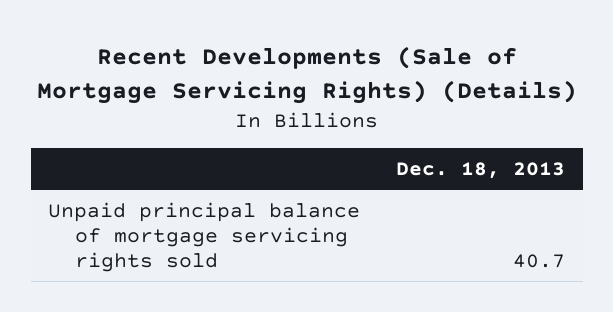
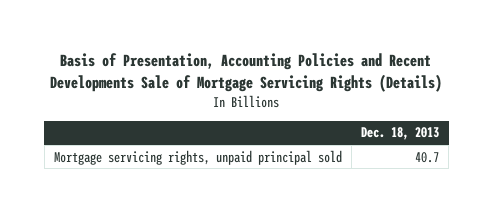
- Recent Developments (Sale of Mortgage Servicing Rights) (Details)
+ Basis of Presentation, Accounting Policies and Recent Developments Sale of Mortgage Servicing Rights (Details)
- Unpaid principal balance of mortgage servicing rights sold | 40.7
+ Mortgage servicing rights, unpaid principal sold | 40.7

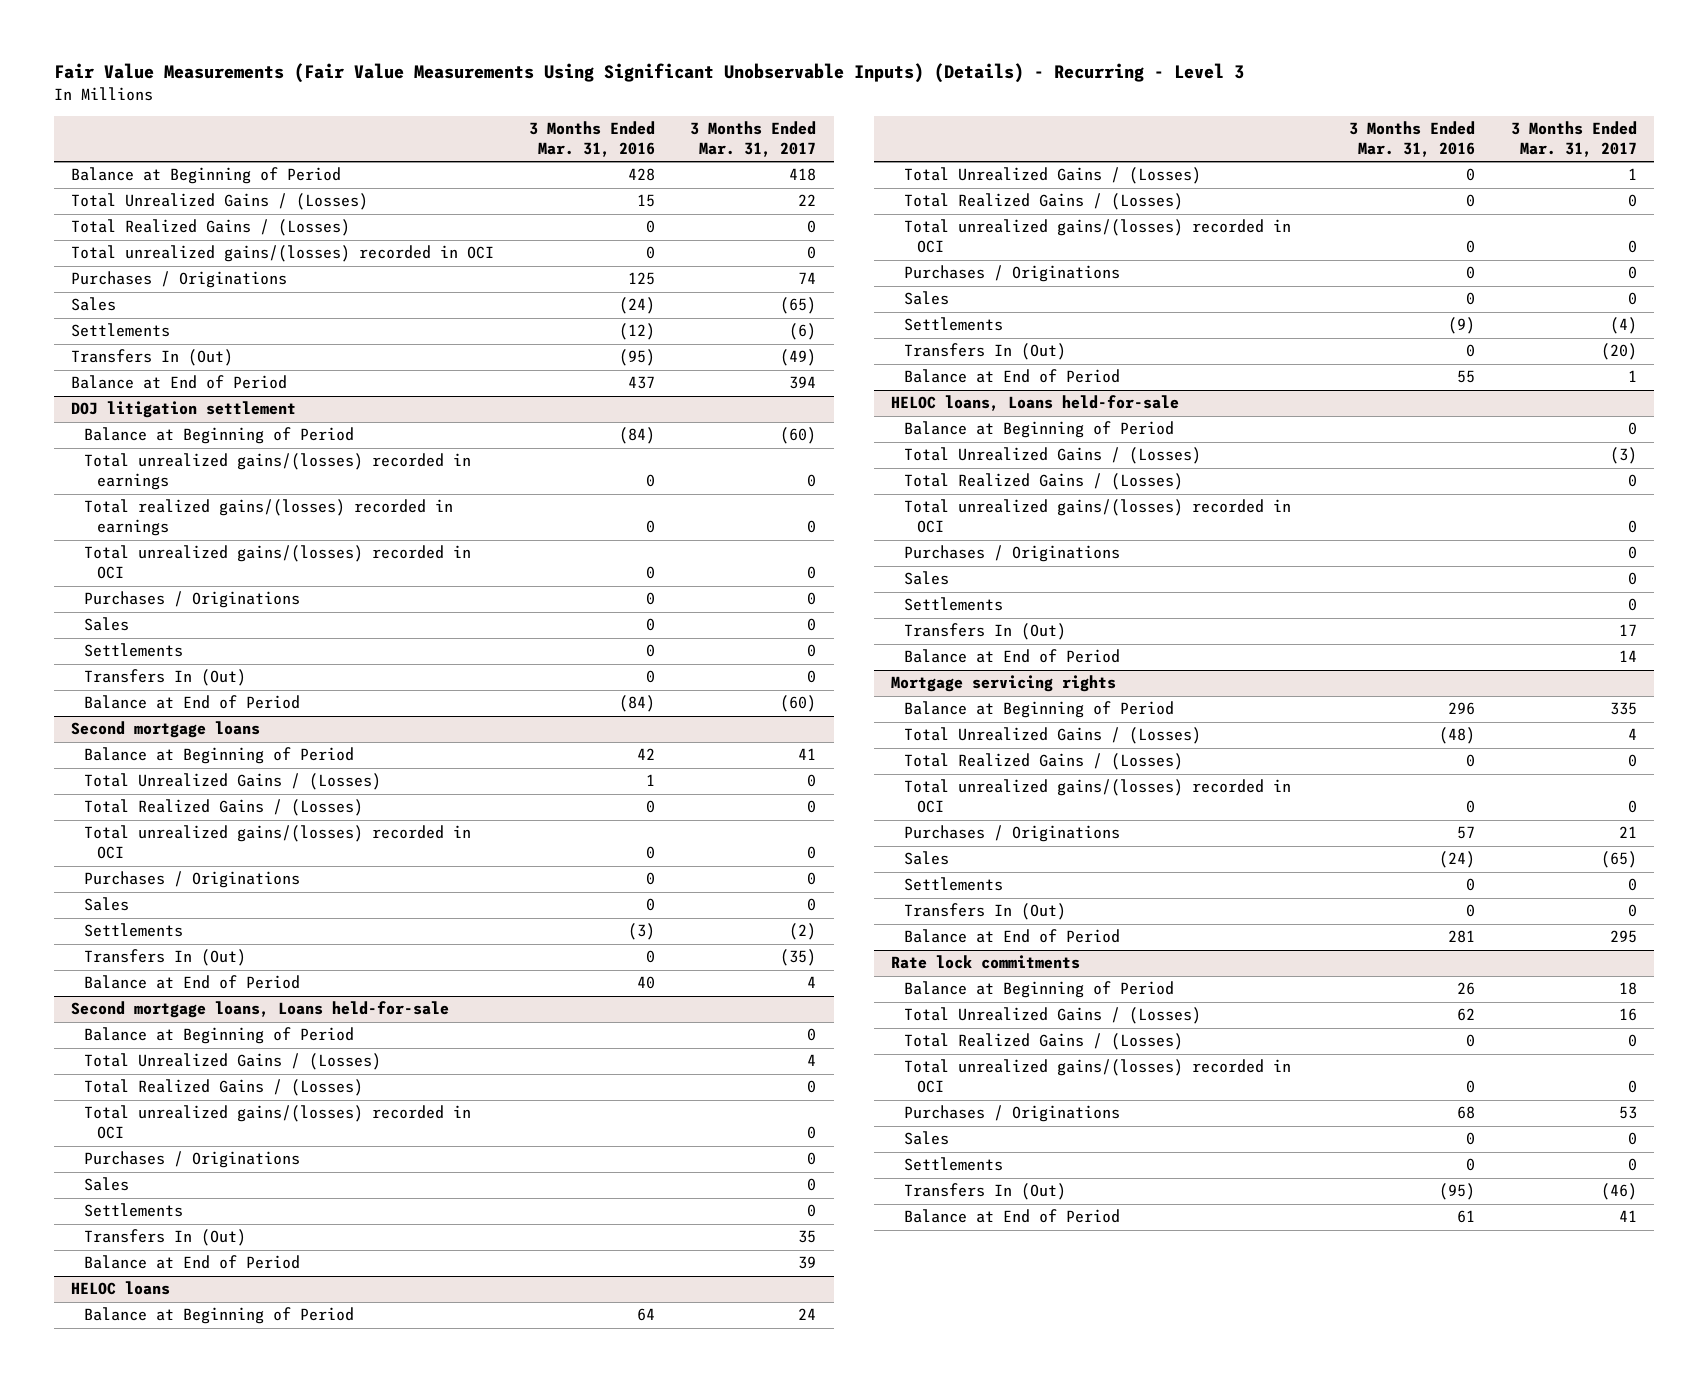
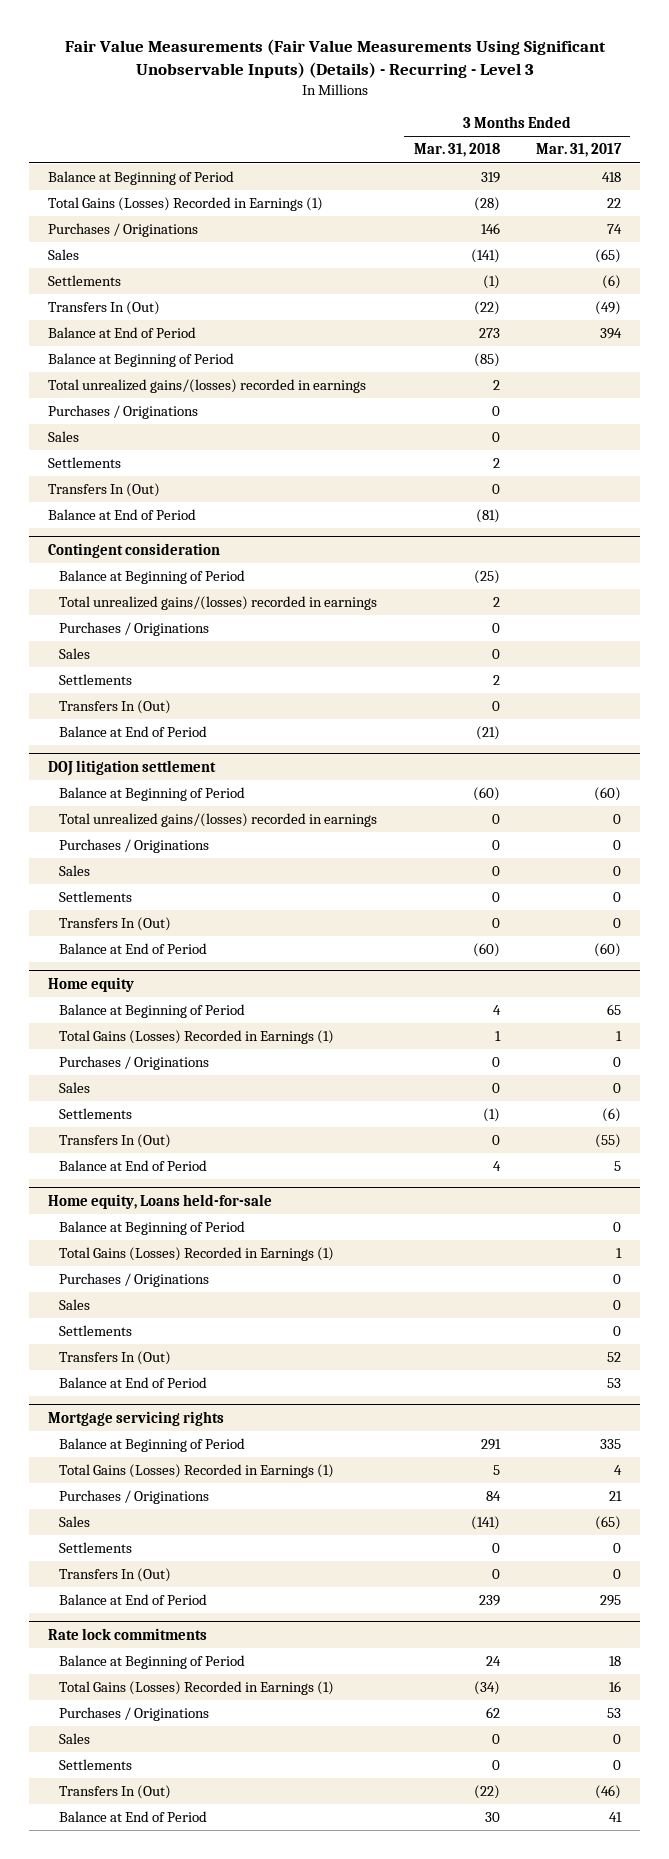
- | 3 Months Ended Mar. 31, 2016 | 3 Months Ended Mar. 31, 2017
+ | 3 Months Ended Mar. 31, 2018 | 3 Months Ended Mar. 31, 2017
- Total Unrealized Gains / (Losses) | 15 | 22
- Total Realized Gains / (Losses) | 0 | 0
- Total unrealized gains/(losses) recorded in OCI | 0 | 0
+ Total Gains (Losses) Recorded in Earnings (1) | (28) | 22
+ Balance at Beginning of Period | (85) |
+ Total unrealized gains/(losses) recorded in earnings | 2 |
+ Purchases / Originations | 0 |
+ Sales | 0 |
+ Settlements | 2 |
+ Transfers In (Out) | 0 |
+ Balance at End of Period | (81) |
+ Contingent consideration
+ Balance at Beginning of Period | (25) |
+ Total unrealized gains/(losses) recorded in earnings | 2 |
+ Purchases / Originations | 0 |
+ Sales | 0 |
+ Settlements | 2 |
+ Transfers In (Out) | 0 |
+ Balance at End of Period | (21) |
@ DOJ litigation settlement
- Total realized gains/(losses) recorded in earnings | 0 | 0
- Total unrealized gains/(losses) recorded in OCI | 0 | 0
- Second mortgage loans
- Balance at Beginning of Period | 42 | 41
- Total Unrealized Gains / (Losses) | 1 | 0
- Total Realized Gains / (Losses) | 0 | 0
- Total unrealized gains/(losses) recorded in OCI | 0 | 0
- Purchases / Originations | 0 | 0
- Sales | 0 | 0
- Settlements | (3) | (2)
- Transfers In (Out) | 0 | (35)
- Balance at End of Period | 40 | 4
- Second mortgage loans, Loans held-for-sale
- Balance at Beginning of Period | | 0
- Total Unrealized Gains / (Losses) | | 4
- Total Realized Gains / (Losses) | | 0
- Total unrealized gains/(losses) recorded in OCI | | 0
- Purchases / Originations | | 0
- Sales | | 0
- Settlements | | 0
- Transfers In (Out) | | 35
- Balance at End of Period | | 39
- HELOC loans
- Balance at Beginning of Period | 64 | 24
- Total Unrealized Gains / (Losses) | 0 | 1
- Total Realized Gains / (Losses) | 0 | 0
- Total unrealized gains/(losses) recorded in OCI | 0 | 0
+ Home equity
+ Balance at Beginning of Period | 4 | 65
+ Total Gains (Losses) Recorded in Earnings (1) | 1 | 1
- Settlements | (9) | (4)
- Transfers In (Out) | 0 | (20)
- Balance at End of Period | 55 | 1
- HELOC loans, Loans held-for-sale
+ Settlements | (1) | (6)
+ Transfers In (Out) | 0 | (55)
+ Balance at End of Period | 4 | 5
+ Home equity, Loans held-for-sale
- Total Unrealized Gains / (Losses) | | (3)
- Total Realized Gains / (Losses) | | 0
- Total unrealized gains/(losses) recorded in OCI | | 0
+ Total Gains (Losses) Recorded in Earnings (1) | | 1
- Transfers In (Out) | | 17
- Balance at End of Period | | 14
+ Transfers In (Out) | | 52
+ Balance at End of Period | | 53
@ Mortgage servicing rights
- Total Unrealized Gains / (Losses) | (48) | 4
- Total Realized Gains / (Losses) | 0 | 0
- Total unrealized gains/(losses) recorded in OCI | 0 | 0
+ Total Gains (Losses) Recorded in Earnings (1) | 5 | 4
@ Rate lock commitments
- Total Unrealized Gains / (Losses) | 62 | 16
- Total Realized Gains / (Losses) | 0 | 0
- Total unrealized gains/(losses) recorded in OCI | 0 | 0
+ Total Gains (Losses) Recorded in Earnings (1) | (34) | 16

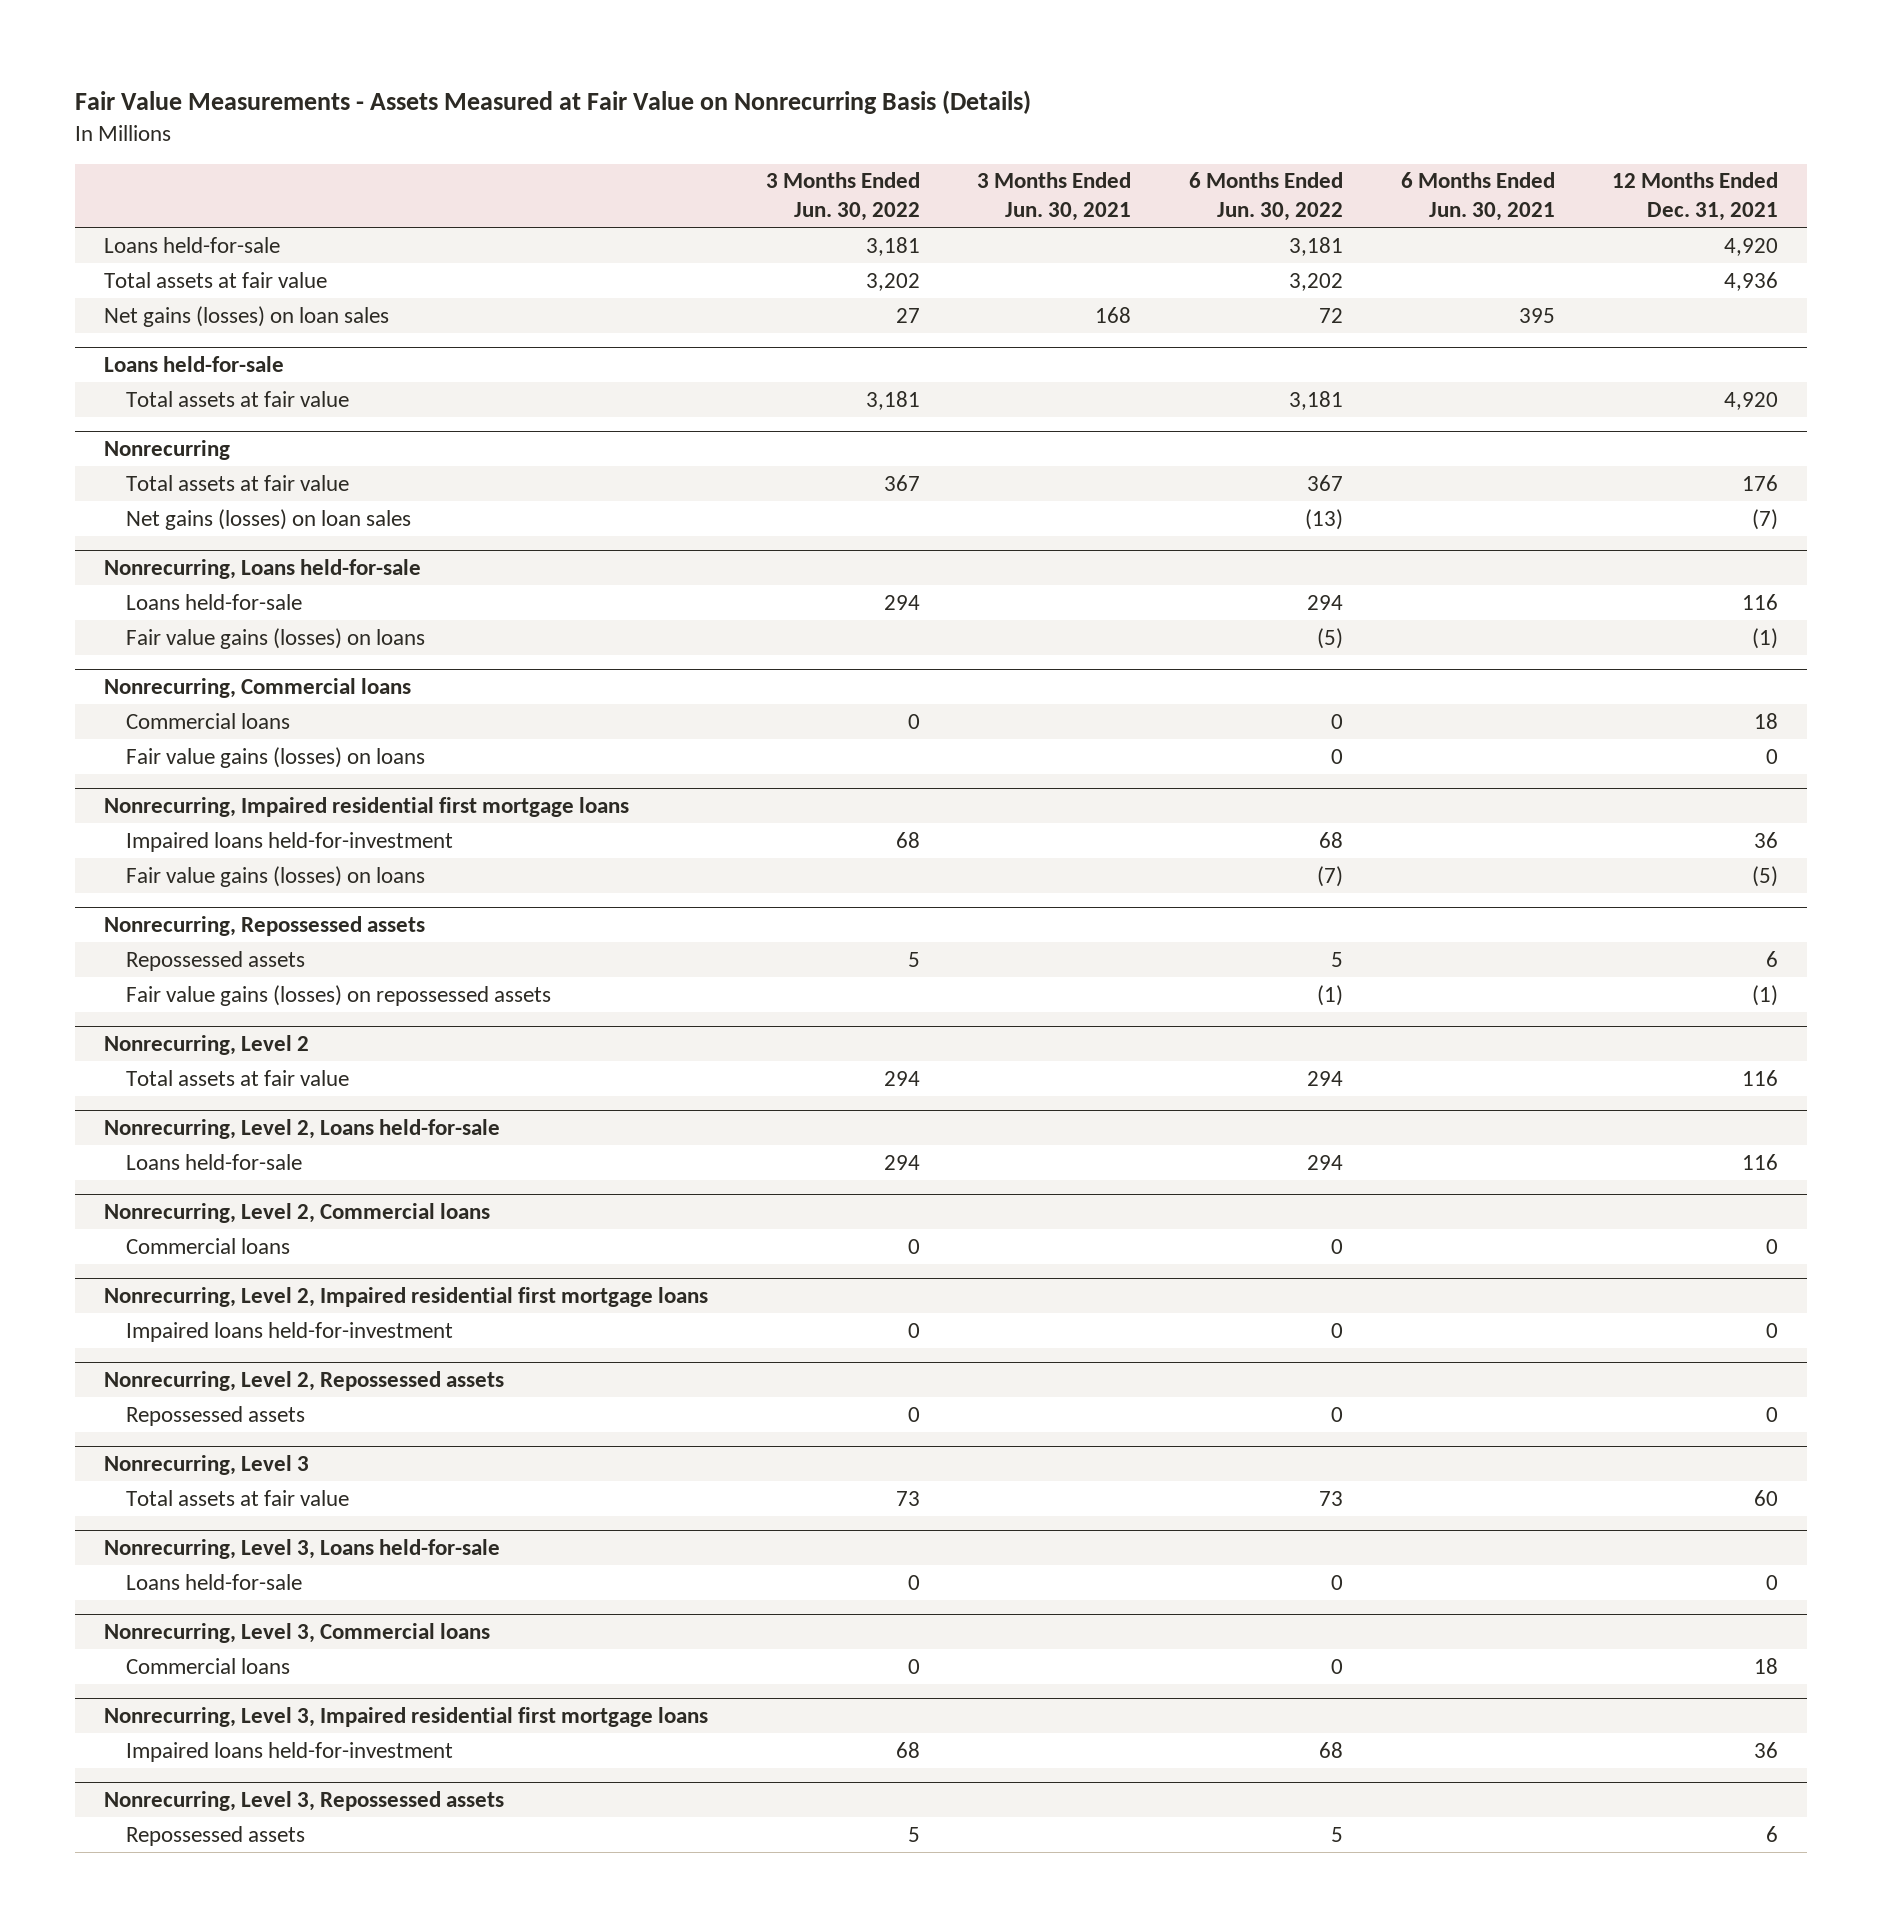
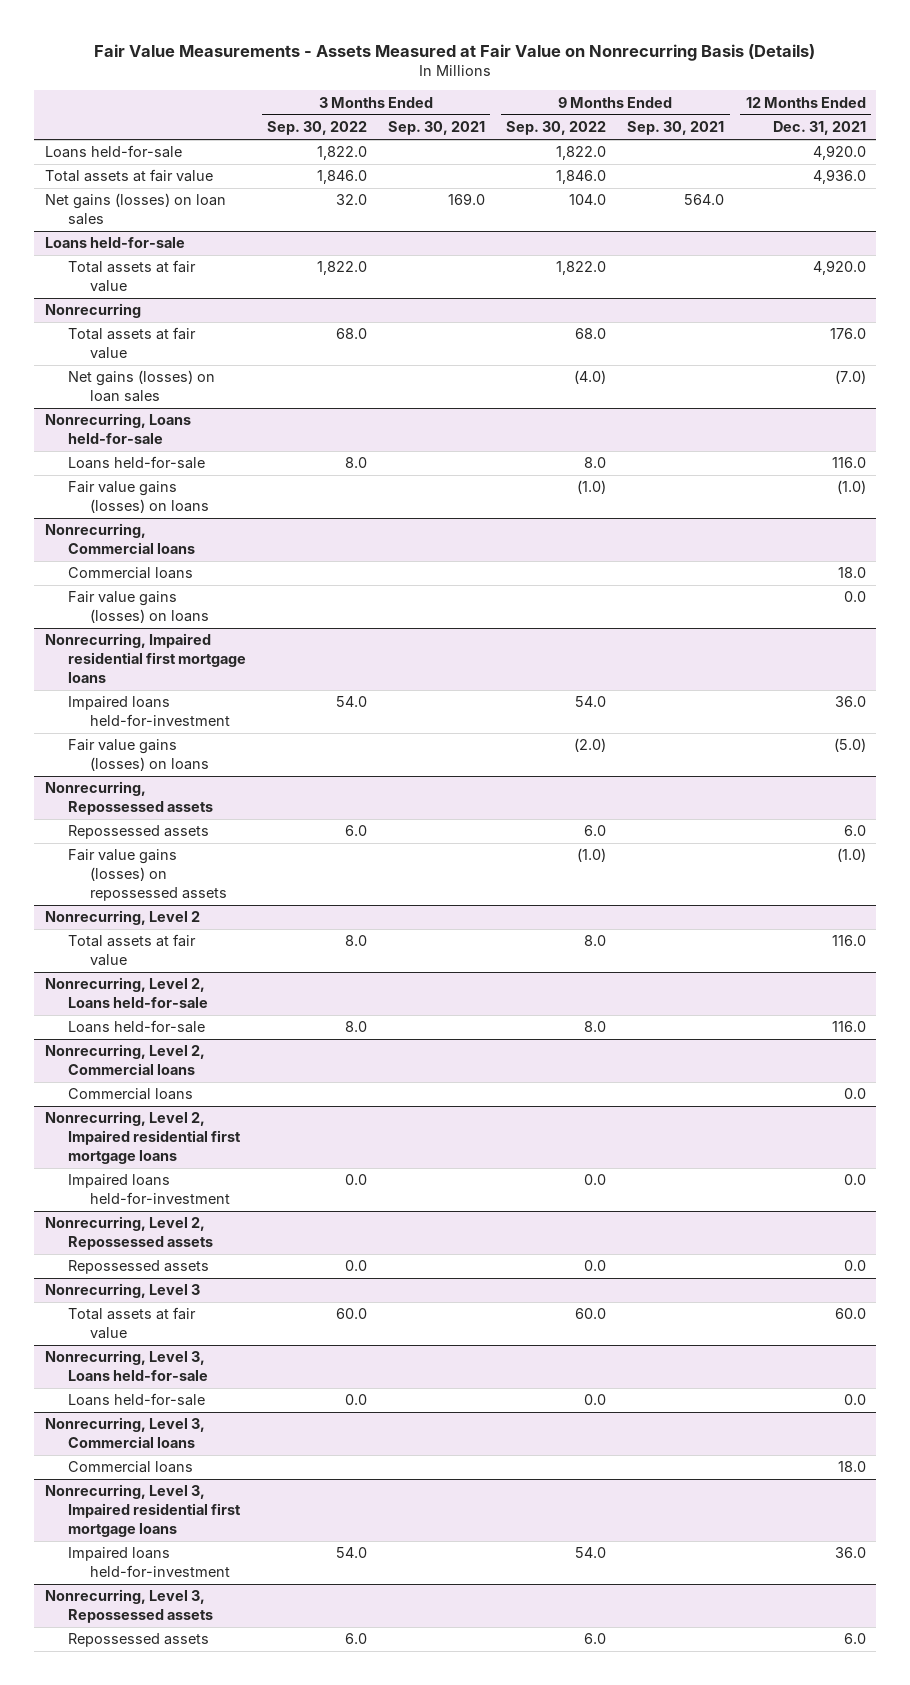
- | 3 Months Ended Jun. 30, 2022 | 3 Months Ended Jun. 30, 2021 | 6 Months Ended Jun. 30, 2022 | 6 Months Ended Jun. 30, 2021 | 12 Months Ended Dec. 31, 2021
+ | 3 Months Ended Sep. 30, 2022 | 3 Months Ended Sep. 30, 2021 | 9 Months Ended Sep. 30, 2022 | 9 Months Ended Sep. 30, 2021 | 12 Months Ended Dec. 31, 2021
- Loans held-for-sale | 3,181 | | 3,181 | | 4,920
- Total assets at fair value | 3,202 | | 3,202 | | 4,936
+ Loans held-for-sale | 1,822.0 | | 1,822.0 | | 4,920.0
+ Total assets at fair value | 1,846.0 | | 1,846.0 | | 4,936.0
@ Loans held-for-sale
- Total assets at fair value | 3,181 | | 3,181 | | 4,920
+ Total assets at fair value | 1,822.0 | | 1,822.0 | | 4,920.0
@ Nonrecurring
- Total assets at fair value | 367 | | 367 | | 176
- Net gains (losses) on loan sales | | | (13) | | (7)
+ Total assets at fair value | 68.0 | | 68.0 | | 176.0
+ Net gains (losses) on loan sales | | | (4.0) | | (7.0)
@ Nonrecurring, Loans held-for-sale
- Loans held-for-sale | 294 | | 294 | | 116
- Fair value gains (losses) on loans | | | (5) | | (1)
+ Loans held-for-sale | 8.0 | | 8.0 | | 116.0
+ Fair value gains (losses) on loans | | | (1.0) | | (1.0)
@ Nonrecurring, Commercial loans
- Commercial loans | 0 | | 0 | | 18
- Fair value gains (losses) on loans | | | 0 | | 0
+ Commercial loans | | | | | 18.0
+ Fair value gains (losses) on loans | | | | | 0.0
@ Nonrecurring, Impaired residential first mortgage loans
- Impaired loans held-for-investment | 68 | | 68 | | 36
- Fair value gains (losses) on loans | | | (7) | | (5)
+ Impaired loans held-for-investment | 54.0 | | 54.0 | | 36.0
+ Fair value gains (losses) on loans | | | (2.0) | | (5.0)
@ Nonrecurring, Repossessed assets
- Repossessed assets | 5 | | 5 | | 6
- Fair value gains (losses) on repossessed assets | | | (1) | | (1)
+ Repossessed assets | 6.0 | | 6.0 | | 6.0
+ Fair value gains (losses) on repossessed assets | | | (1.0) | | (1.0)
@ Nonrecurring, Level 2
- Total assets at fair value | 294 | | 294 | | 116
+ Total assets at fair value | 8.0 | | 8.0 | | 116.0
@ Nonrecurring, Level 2, Loans held-for-sale
- Loans held-for-sale | 294 | | 294 | | 116
+ Loans held-for-sale | 8.0 | | 8.0 | | 116.0
@ Nonrecurring, Level 2, Commercial loans
- Commercial loans | 0 | | 0 | | 0
+ Commercial loans | | | | | 0.0
@ Nonrecurring, Level 2, Impaired residential first mortgage loans
- Impaired loans held-for-investment | 0 | | 0 | | 0
+ Impaired loans held-for-investment | 0.0 | | 0.0 | | 0.0
@ Nonrecurring, Level 2, Repossessed assets
- Repossessed assets | 0 | | 0 | | 0
+ Repossessed assets | 0.0 | | 0.0 | | 0.0
@ Nonrecurring, Level 3
- Total assets at fair value | 73 | | 73 | | 60
+ Total assets at fair value | 60.0 | | 60.0 | | 60.0
@ Nonrecurring, Level 3, Loans held-for-sale
- Loans held-for-sale | 0 | | 0 | | 0
+ Loans held-for-sale | 0.0 | | 0.0 | | 0.0
@ Nonrecurring, Level 3, Commercial loans
- Commercial loans | 0 | | 0 | | 18
+ Commercial loans | | | | | 18.0
@ Nonrecurring, Level 3, Impaired residential first mortgage loans
- Impaired loans held-for-investment | 68 | | 68 | | 36
+ Impaired loans held-for-investment | 54.0 | | 54.0 | | 36.0
@ Nonrecurring, Level 3, Repossessed assets
- Repossessed assets | 5 | | 5 | | 6
+ Repossessed assets | 6.0 | | 6.0 | | 6.0

